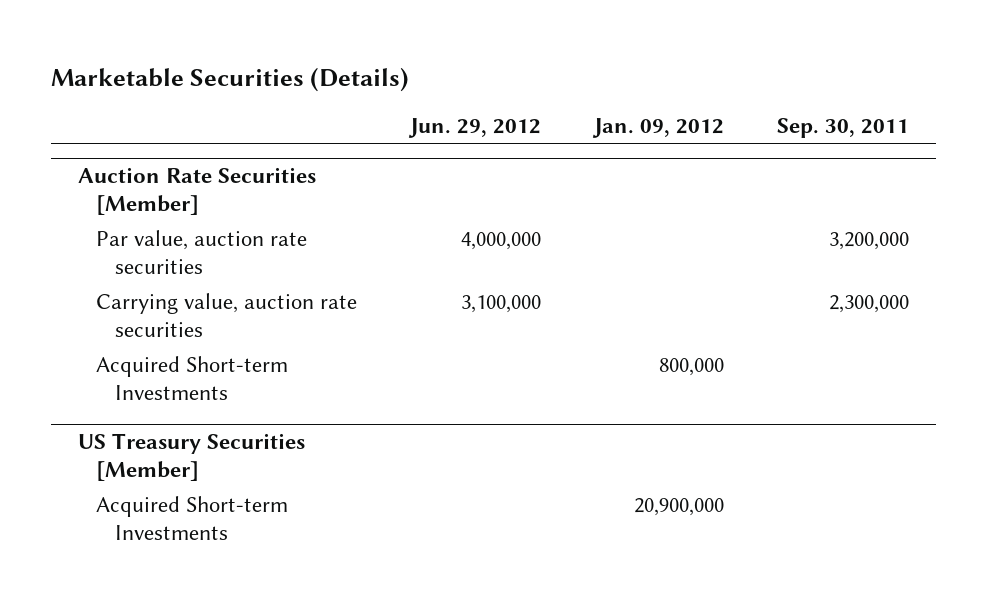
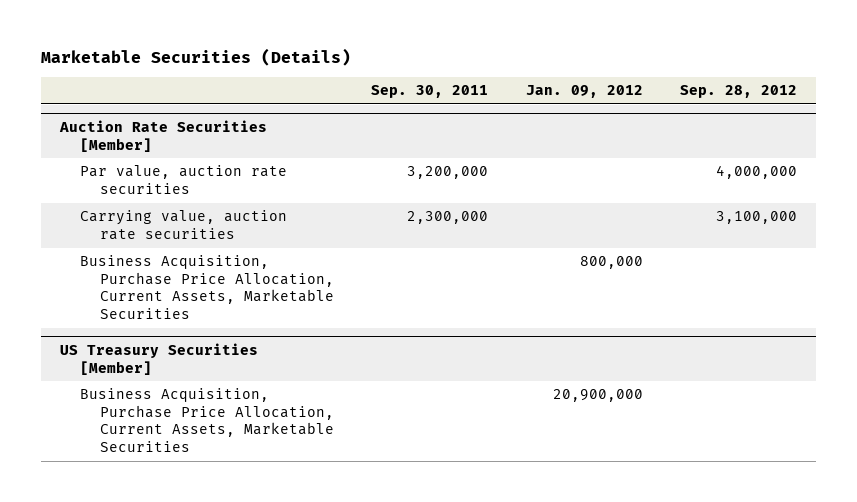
- | Jun. 29, 2012 | Jan. 09, 2012 | Sep. 30, 2011
+ | Sep. 30, 2011 | Jan. 09, 2012 | Sep. 28, 2012
@ Auction Rate Securities [Member]
- Acquired Short-term Investments | | 800,000 |
+ Business Acquisition, Purchase Price Allocation, Current Assets, Marketable Securities | | 800,000 |
@ US Treasury Securities [Member]
- Acquired Short-term Investments | | 20,900,000 |
+ Business Acquisition, Purchase Price Allocation, Current Assets, Marketable Securities | | 20,900,000 |

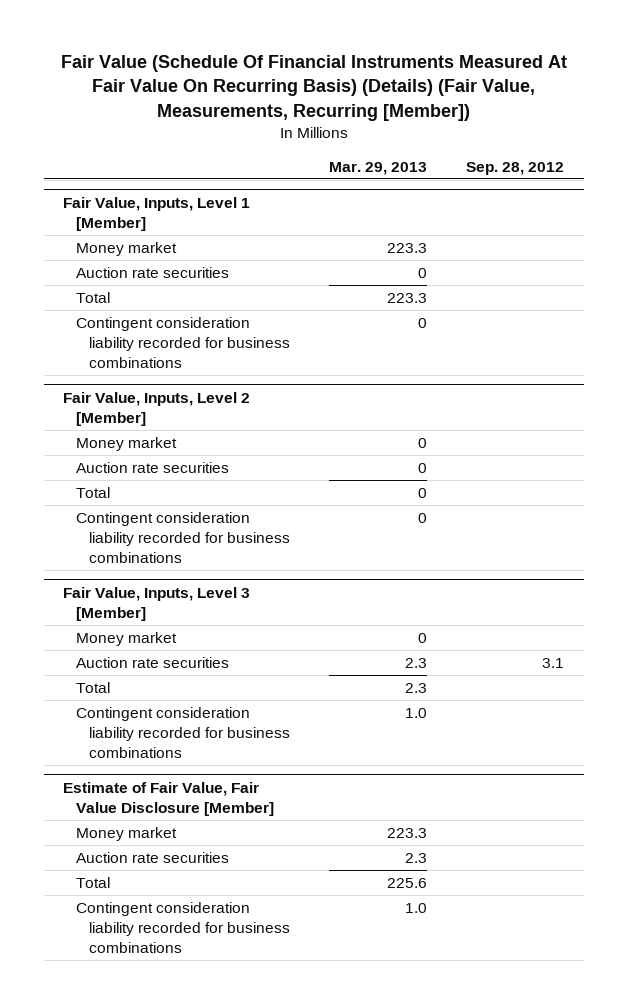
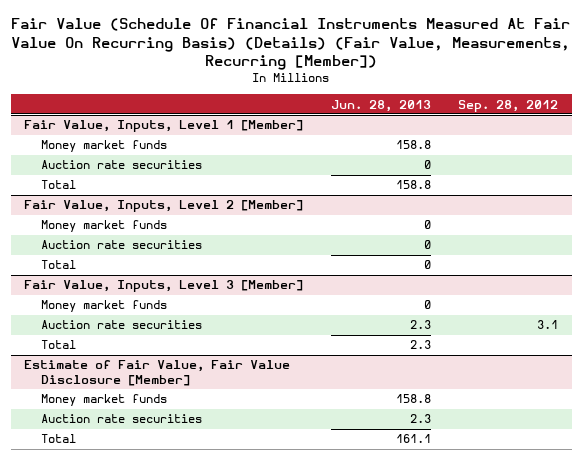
- | Mar. 29, 2013 | Sep. 28, 2012
+ | Jun. 28, 2013 | Sep. 28, 2012
@ Fair Value, Inputs, Level 1 [Member]
- Money market | 223.3 |
+ Money market funds | 158.8 |
- Contingent consideration liability recorded for business combinations | 0 |
@ Fair Value, Inputs, Level 2 [Member]
- Money market | 0 |
+ Money market funds | 0 |
- Contingent consideration liability recorded for business combinations | 0 |
@ Fair Value, Inputs, Level 3 [Member]
- Money market | 0 |
+ Money market funds | 0 |
- Contingent consideration liability recorded for business combinations | 1.0 |
@ Estimate of Fair Value, Fair Value Disclosure [Member]
- Money market | 223.3 |
+ Money market funds | 158.8 |
- Contingent consideration liability recorded for business combinations | 1.0 |

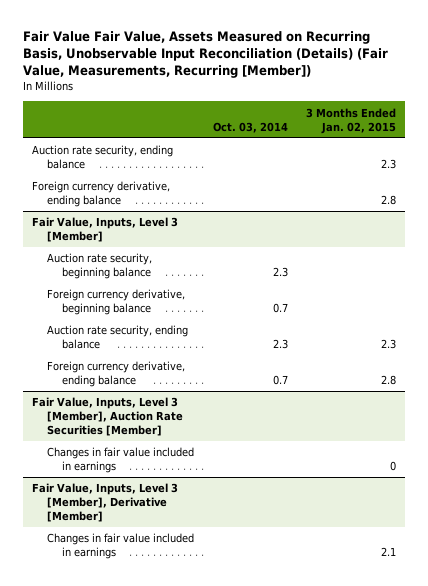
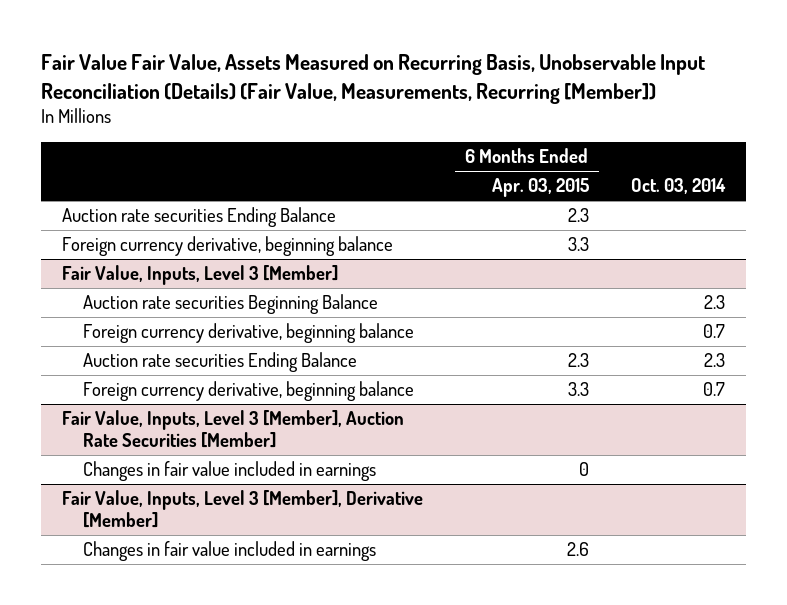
- | Oct. 03, 2014 | 3 Months Ended Jan. 02, 2015
+ | 6 Months Ended Apr. 03, 2015 | Oct. 03, 2014
- Auction rate security, ending balance | | 2.3
- Foreign currency derivative, ending balance | | 2.8
+ Auction rate securities Ending Balance | 2.3 |
+ Foreign currency derivative, beginning balance | 3.3 |
@ Fair Value, Inputs, Level 3 [Member]
- Auction rate security, beginning balance | 2.3 |
+ Auction rate securities Beginning Balance | | 2.3
- Auction rate security, ending balance | 2.3 | 2.3
- Foreign currency derivative, ending balance | 0.7 | 2.8
+ Auction rate securities Ending Balance | 2.3 | 2.3
+ Foreign currency derivative, beginning balance | 3.3 | 0.7

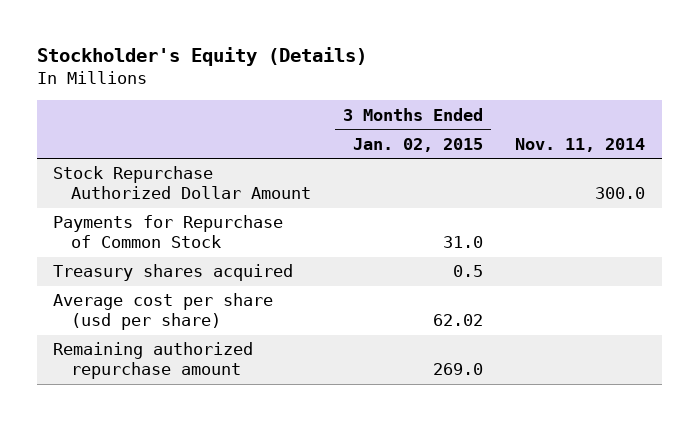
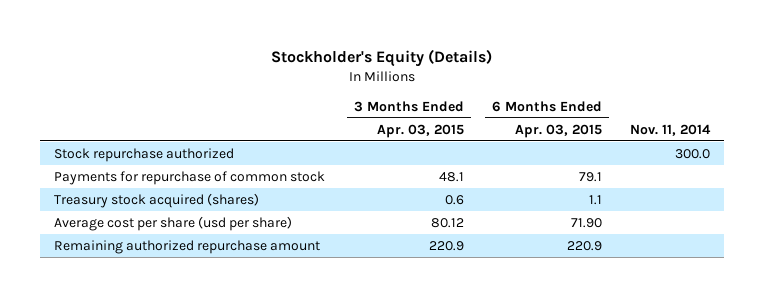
- | 3 Months Ended Jan. 02, 2015 | Nov. 11, 2014
+ | 3 Months Ended Apr. 03, 2015 | 6 Months Ended Apr. 03, 2015 | Nov. 11, 2014
- Stock Repurchase Authorized Dollar Amount | | 300.0
- Payments for Repurchase of Common Stock | 31.0 |
- Treasury shares acquired | 0.5 |
+ Stock repurchase authorized | | | 300.0
+ Payments for repurchase of common stock | 48.1 | 79.1 |
+ Treasury stock acquired (shares) | 0.6 | 1.1 |

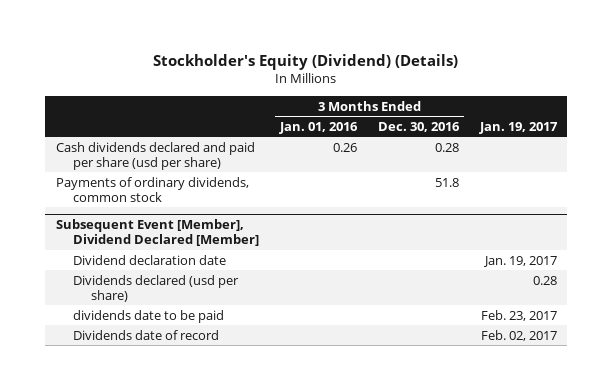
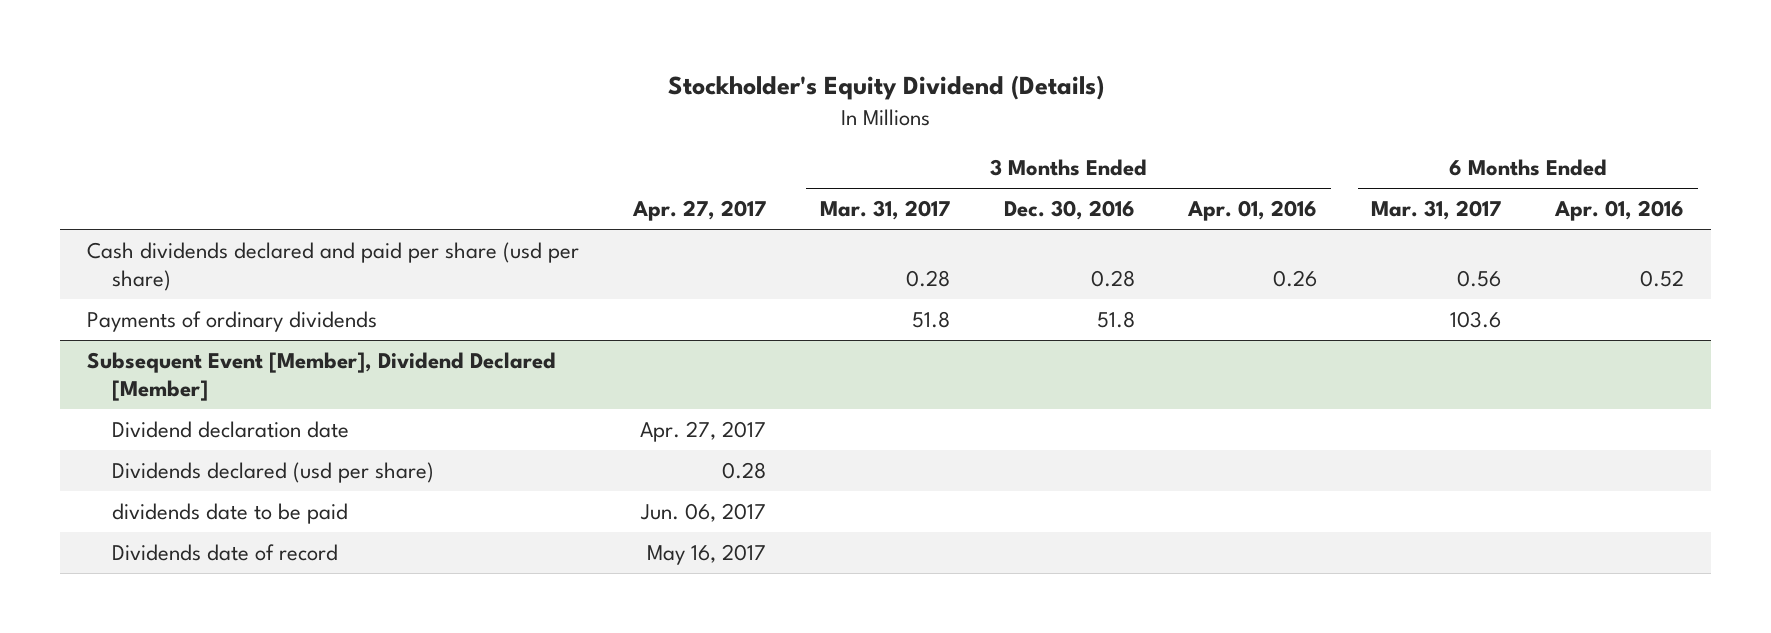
- Stockholder's Equity (Dividend) (Details)
+ Stockholder's Equity Dividend (Details)
- | 3 Months Ended Jan. 01, 2016 | 3 Months Ended Dec. 30, 2016 | Jan. 19, 2017
+ | Apr. 27, 2017 | 3 Months Ended Mar. 31, 2017 | 3 Months Ended Dec. 30, 2016 | 3 Months Ended Apr. 01, 2016 | 6 Months Ended Mar. 31, 2017 | 6 Months Ended Apr. 01, 2016
- Payments of ordinary dividends, common stock | | 51.8 |
+ Payments of ordinary dividends | | 51.8 | 51.8 | | 103.6 |

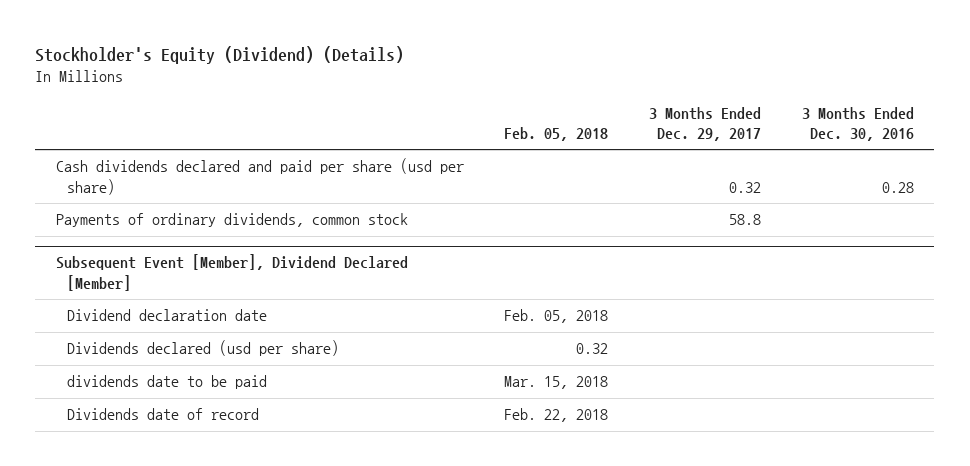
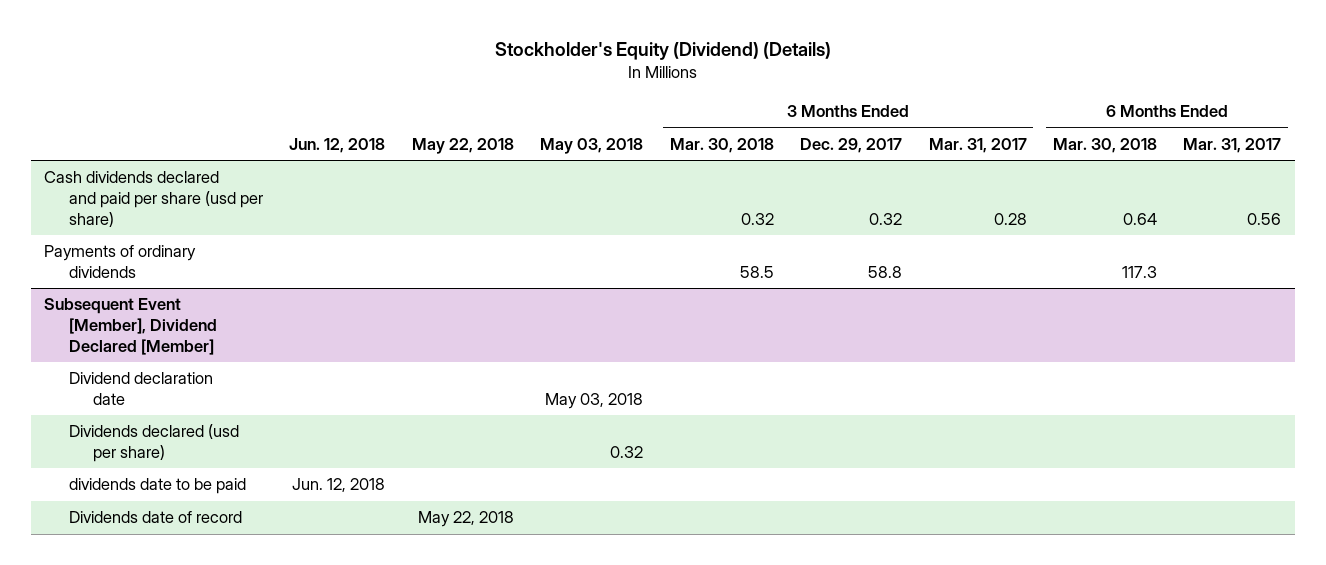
- | Feb. 05, 2018 | 3 Months Ended Dec. 29, 2017 | 3 Months Ended Dec. 30, 2016
+ | Jun. 12, 2018 | May 22, 2018 | May 03, 2018 | 3 Months Ended Mar. 30, 2018 | 3 Months Ended Dec. 29, 2017 | 3 Months Ended Mar. 31, 2017 | 6 Months Ended Mar. 30, 2018 | 6 Months Ended Mar. 31, 2017
- Payments of ordinary dividends, common stock | | 58.8 |
+ Payments of ordinary dividends | | | | 58.5 | 58.8 | | 117.3 |

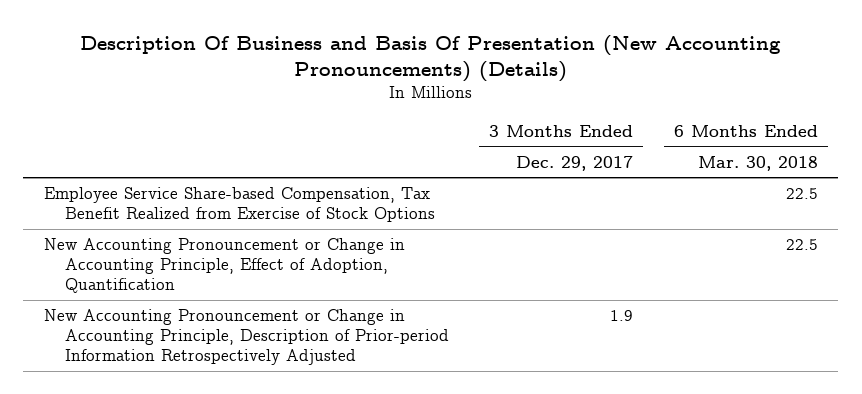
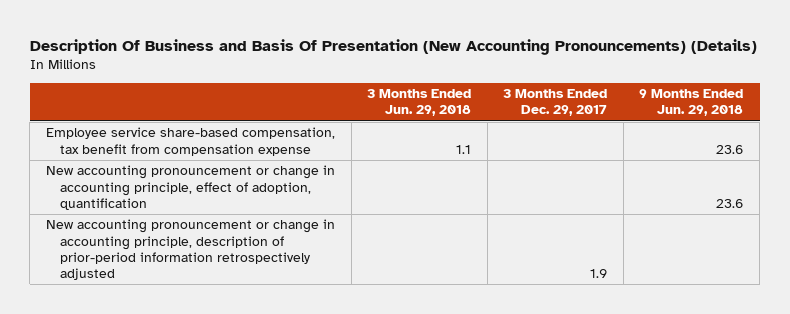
- | 3 Months Ended Dec. 29, 2017 | 6 Months Ended Mar. 30, 2018
+ | 3 Months Ended Jun. 29, 2018 | 3 Months Ended Dec. 29, 2017 | 9 Months Ended Jun. 29, 2018
- Employee Service Share-based Compensation, Tax Benefit Realized from Exercise of Stock Options | | 22.5
- New Accounting Pronouncement or Change in Accounting Principle, Effect of Adoption, Quantification | | 22.5
- New Accounting Pronouncement or Change in Accounting Principle, Description of Prior-period Information Retrospectively Adjusted | 1.9 |
+ Employee service share-based compensation, tax benefit from compensation expense | 1.1 | | 23.6
+ New accounting pronouncement or change in accounting principle, effect of adoption, quantification | | | 23.6
+ New accounting pronouncement or change in accounting principle, description of prior-period information retrospectively adjusted | | 1.9 |

